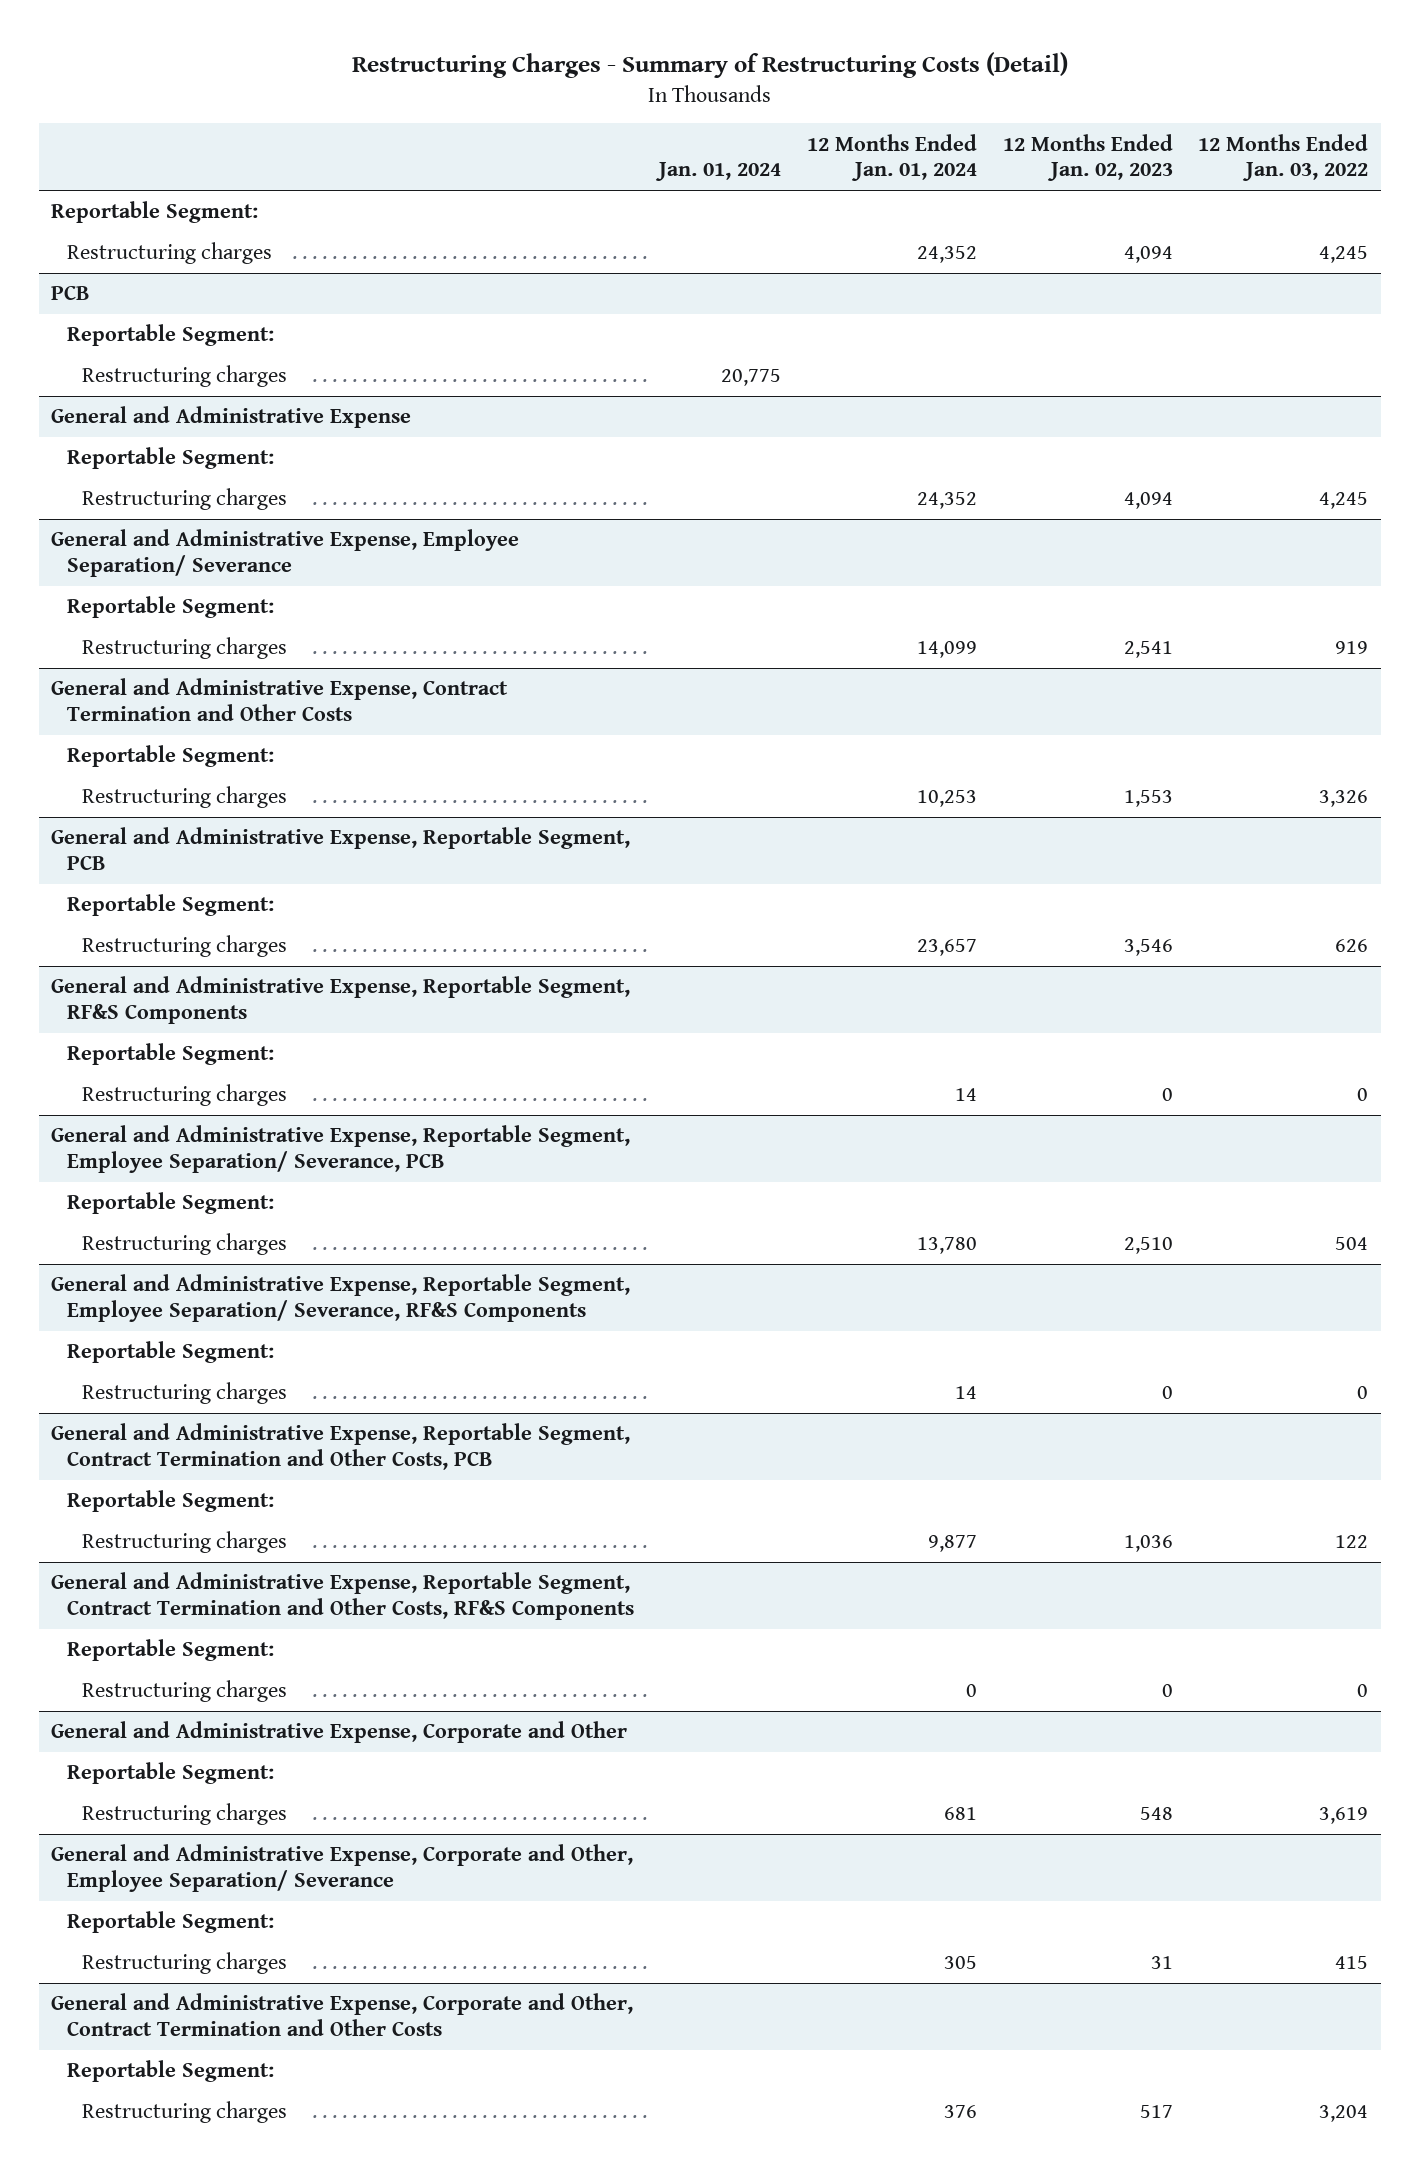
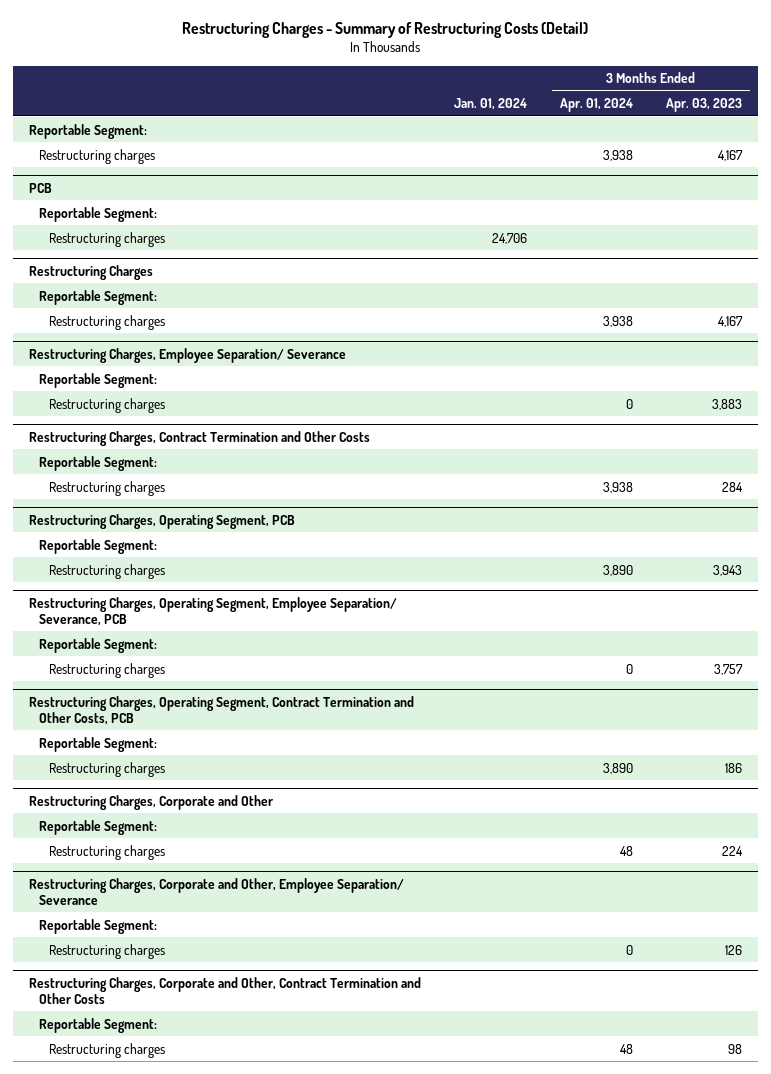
- | Jan. 01, 2024 | 12 Months Ended Jan. 01, 2024 | 12 Months Ended Jan. 02, 2023 | 12 Months Ended Jan. 03, 2022
+ | Jan. 01, 2024 | 3 Months Ended Apr. 01, 2024 | 3 Months Ended Apr. 03, 2023
@ PCB
- Restructuring charges | 20,775 | | |
- General and Administrative Expense
- Reportable Segment:
- Restructuring charges | | 24,352 | 4,094 | 4,245
- General and Administrative Expense, Employee Separation/ Severance
- Reportable Segment:
- Restructuring charges | | 14,099 | 2,541 | 919
- General and Administrative Expense, Contract Termination and Other Costs
@ PCB
+ Restructuring charges | 24,706 | |
+ Restructuring Charges
+ Reportable Segment:
+ Restructuring charges | | 3,938 | 4,167
+ Restructuring Charges, Employee Separation/ Severance
+ Reportable Segment:
+ Restructuring charges | | 0 | 3,883
+ Restructuring Charges, Contract Termination and Other Costs
- General and Administrative Expense, Reportable Segment, PCB
- Reportable Segment:
- Restructuring charges | | 23,657 | 3,546 | 626
- General and Administrative Expense, Reportable Segment, RF&S Components
- Reportable Segment:
- Restructuring charges | | 14 | 0 | 0
- General and Administrative Expense, Reportable Segment, Employee Separation/ Severance, PCB
- Reportable Segment:
- Restructuring charges | | 13,780 | 2,510 | 504
- General and Administrative Expense, Reportable Segment, Employee Separation/ Severance, RF&S Components
- Reportable Segment:
- Restructuring charges | | 14 | 0 | 0
- General and Administrative Expense, Reportable Segment, Contract Termination and Other Costs, PCB
+ Restructuring Charges, Operating Segment, PCB
+ Reportable Segment:
+ Restructuring charges | | 3,890 | 3,943
+ Restructuring Charges, Operating Segment, Employee Separation/ Severance, PCB
+ Reportable Segment:
+ Restructuring charges | | 0 | 3,757
+ Restructuring Charges, Operating Segment, Contract Termination and Other Costs, PCB
- General and Administrative Expense, Reportable Segment, Contract Termination and Other Costs, RF&S Components
- Reportable Segment:
- Restructuring charges | | 0 | 0 | 0
- General and Administrative Expense, Corporate and Other
- Reportable Segment:
- Restructuring charges | | 681 | 548 | 3,619
- General and Administrative Expense, Corporate and Other, Employee Separation/ Severance
+ Restructuring Charges, Corporate and Other
+ Reportable Segment:
+ Restructuring charges | | 48 | 224
+ Restructuring Charges, Corporate and Other, Employee Separation/ Severance
- General and Administrative Expense, Corporate and Other, Contract Termination and Other Costs
+ Restructuring Charges, Corporate and Other, Contract Termination and Other Costs

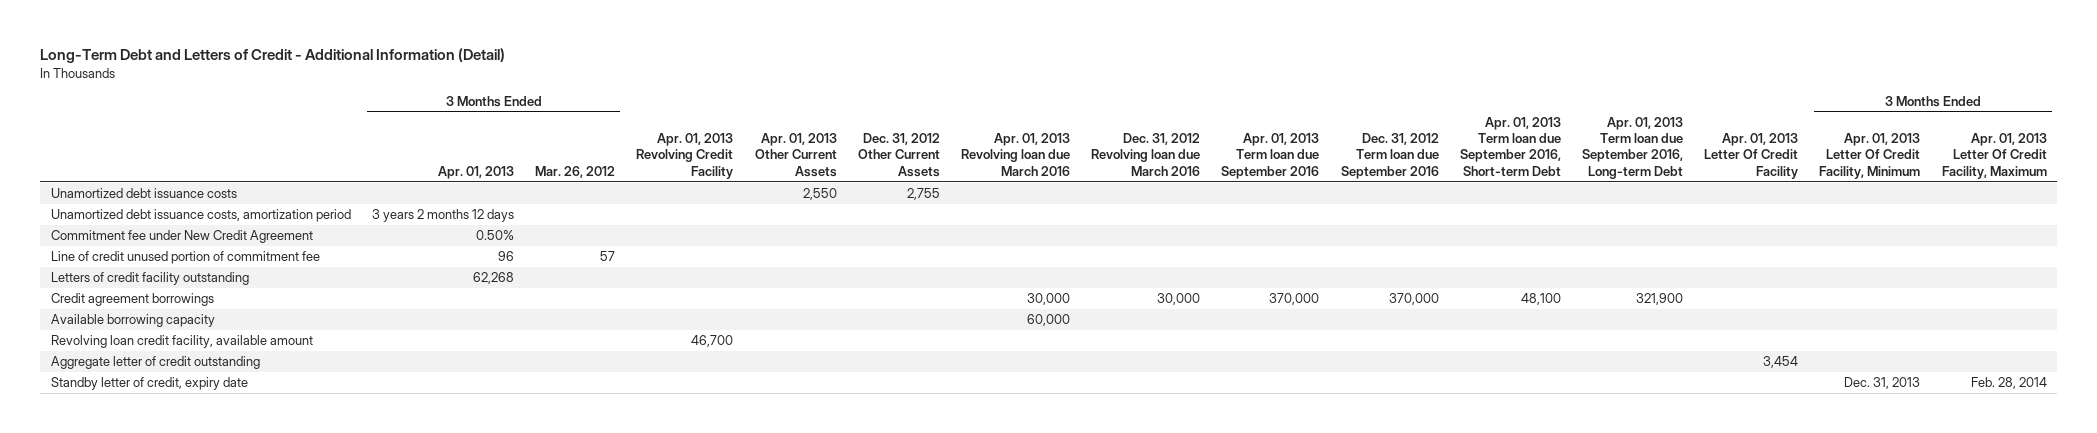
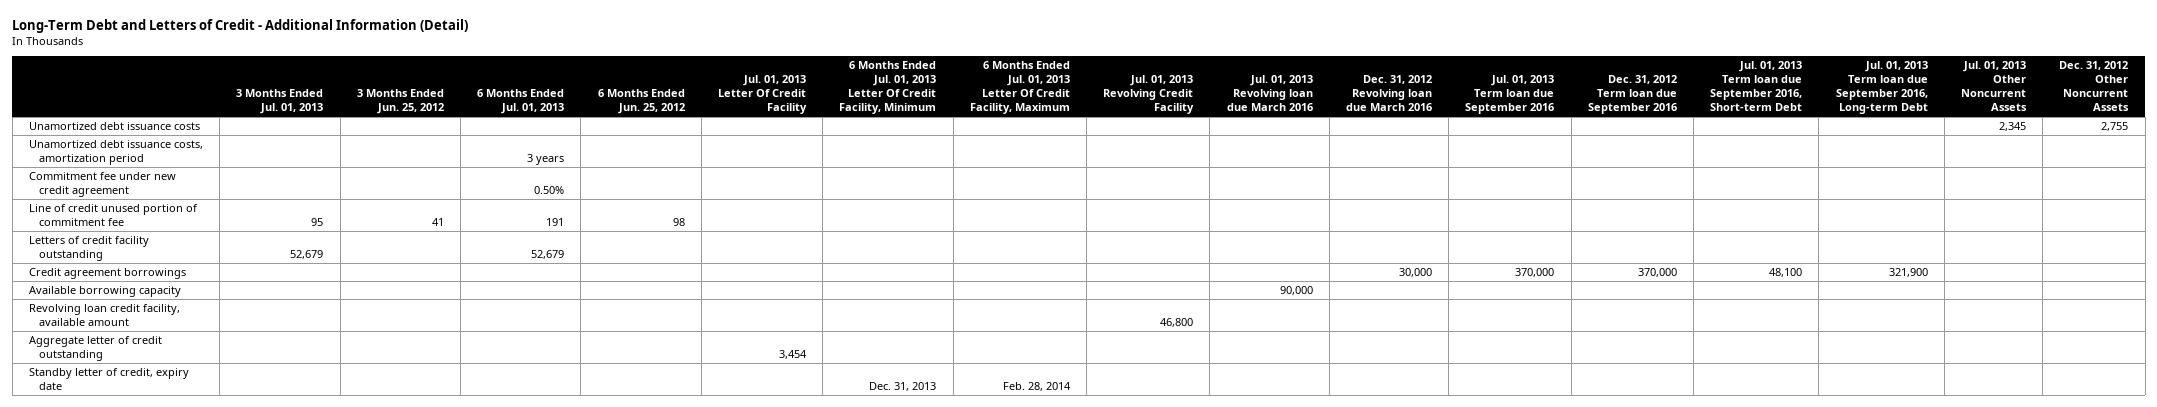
- | 3 Months Ended Apr. 01, 2013 | 3 Months Ended Mar. 26, 2012 | Apr. 01, 2013 Revolving Credit Facility | Apr. 01, 2013 Other Current Assets | Dec. 31, 2012 Other Current Assets | Apr. 01, 2013 Revolving loan due March 2016 | Dec. 31, 2012 Revolving loan due March 2016 | Apr. 01, 2013 Term loan due September 2016 | Dec. 31, 2012 Term loan due September 2016 | Apr. 01, 2013 Term loan due September 2016, Short-term Debt | Apr. 01, 2013 Term loan due September 2016, Long-term Debt | Apr. 01, 2013 Letter Of Credit Facility | 3 Months Ended Apr. 01, 2013 Letter Of Credit Facility, Minimum | 3 Months Ended Apr. 01, 2013 Letter Of Credit Facility, Maximum
+ | 3 Months Ended Jul. 01, 2013 | 3 Months Ended Jun. 25, 2012 | 6 Months Ended Jul. 01, 2013 | 6 Months Ended Jun. 25, 2012 | Jul. 01, 2013 Letter Of Credit Facility | 6 Months Ended Jul. 01, 2013 Letter Of Credit Facility, Minimum | 6 Months Ended Jul. 01, 2013 Letter Of Credit Facility, Maximum | Jul. 01, 2013 Revolving Credit Facility | Jul. 01, 2013 Revolving loan due March 2016 | Dec. 31, 2012 Revolving loan due March 2016 | Jul. 01, 2013 Term loan due September 2016 | Dec. 31, 2012 Term loan due September 2016 | Jul. 01, 2013 Term loan due September 2016, Short-term Debt | Jul. 01, 2013 Term loan due September 2016, Long-term Debt | Jul. 01, 2013 Other Noncurrent Assets | Dec. 31, 2012 Other Noncurrent Assets
- Commitment fee under New Credit Agreement | 0.50% | | | | | | | | | | | | |
+ Commitment fee under new credit agreement | | | 0.50% | | | | | | | | | | | | |

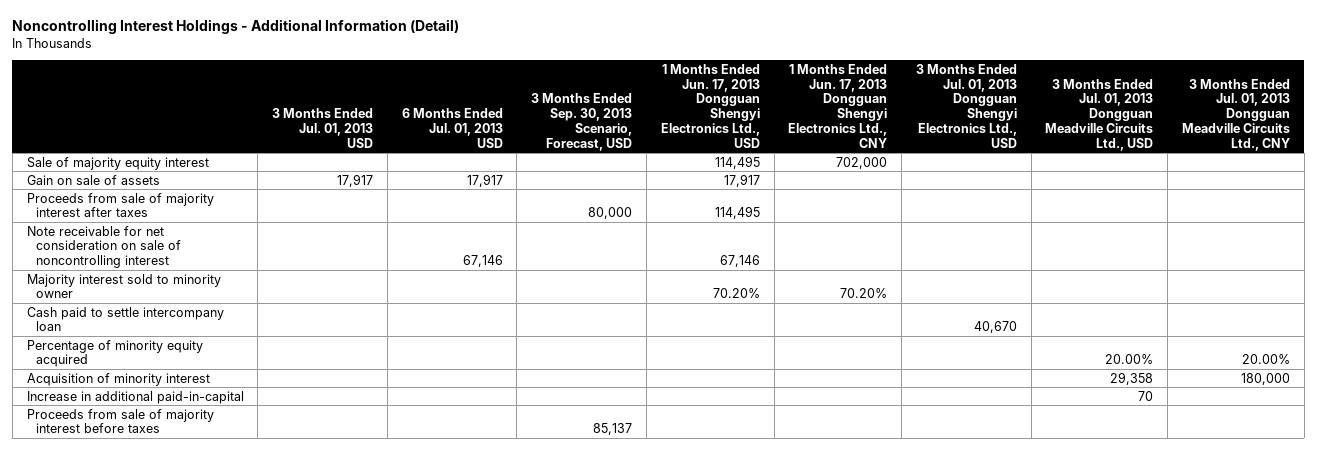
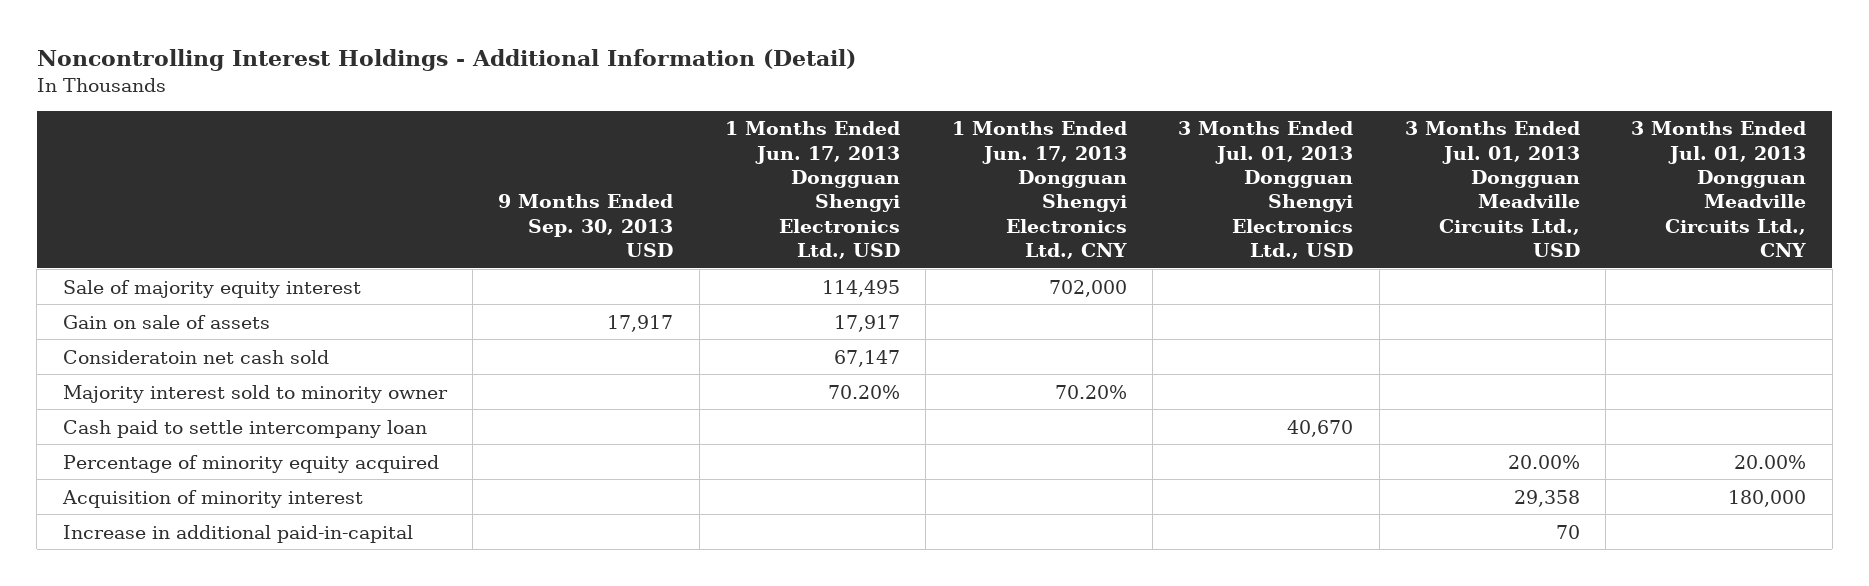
- | 3 Months Ended Jul. 01, 2013 USD | 6 Months Ended Jul. 01, 2013 USD | 3 Months Ended Sep. 30, 2013 Scenario, Forecast, USD | 1 Months Ended Jun. 17, 2013 Dongguan Shengyi Electronics Ltd., USD | 1 Months Ended Jun. 17, 2013 Dongguan Shengyi Electronics Ltd., CNY | 3 Months Ended Jul. 01, 2013 Dongguan Shengyi Electronics Ltd., USD | 3 Months Ended Jul. 01, 2013 Dongguan Meadville Circuits Ltd., USD | 3 Months Ended Jul. 01, 2013 Dongguan Meadville Circuits Ltd., CNY
+ | 9 Months Ended Sep. 30, 2013 USD | 1 Months Ended Jun. 17, 2013 Dongguan Shengyi Electronics Ltd., USD | 1 Months Ended Jun. 17, 2013 Dongguan Shengyi Electronics Ltd., CNY | 3 Months Ended Jul. 01, 2013 Dongguan Shengyi Electronics Ltd., USD | 3 Months Ended Jul. 01, 2013 Dongguan Meadville Circuits Ltd., USD | 3 Months Ended Jul. 01, 2013 Dongguan Meadville Circuits Ltd., CNY
- Proceeds from sale of majority interest after taxes | | | 80,000 | 114,495 | | | |
- Note receivable for net consideration on sale of noncontrolling interest | | 67,146 | | 67,146 | | | |
+ Consideratoin net cash sold | | 67,147 | | | |
- Proceeds from sale of majority interest before taxes | | | 85,137 | | | | |

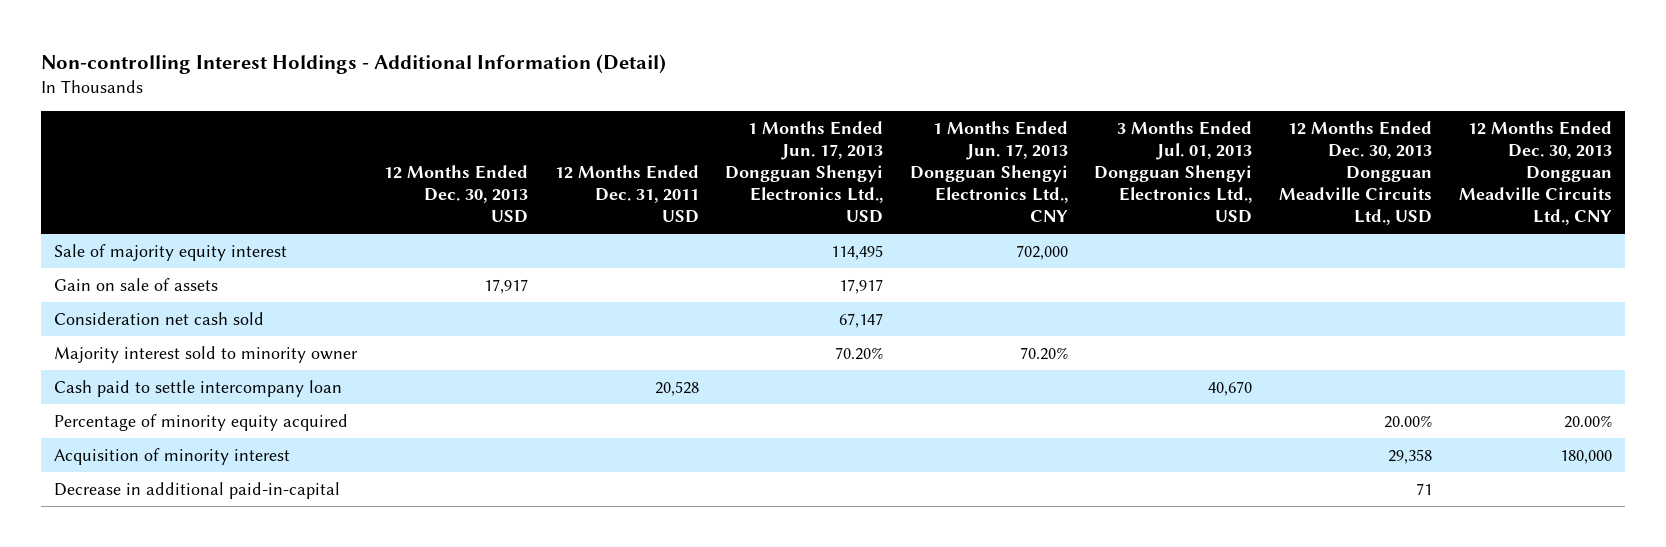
- Noncontrolling Interest Holdings - Additional Information (Detail)
+ Non-controlling Interest Holdings - Additional Information (Detail)
- | 9 Months Ended Sep. 30, 2013 USD | 1 Months Ended Jun. 17, 2013 Dongguan Shengyi Electronics Ltd., USD | 1 Months Ended Jun. 17, 2013 Dongguan Shengyi Electronics Ltd., CNY | 3 Months Ended Jul. 01, 2013 Dongguan Shengyi Electronics Ltd., USD | 3 Months Ended Jul. 01, 2013 Dongguan Meadville Circuits Ltd., USD | 3 Months Ended Jul. 01, 2013 Dongguan Meadville Circuits Ltd., CNY
+ | 12 Months Ended Dec. 30, 2013 USD | 12 Months Ended Dec. 31, 2011 USD | 1 Months Ended Jun. 17, 2013 Dongguan Shengyi Electronics Ltd., USD | 1 Months Ended Jun. 17, 2013 Dongguan Shengyi Electronics Ltd., CNY | 3 Months Ended Jul. 01, 2013 Dongguan Shengyi Electronics Ltd., USD | 12 Months Ended Dec. 30, 2013 Dongguan Meadville Circuits Ltd., USD | 12 Months Ended Dec. 30, 2013 Dongguan Meadville Circuits Ltd., CNY
- Consideratoin net cash sold | | 67,147 | | | |
+ Consideration net cash sold | | | 67,147 | | | |
- Increase in additional paid-in-capital | | | | | 70 |
+ Decrease in additional paid-in-capital | | | | | | 71 |

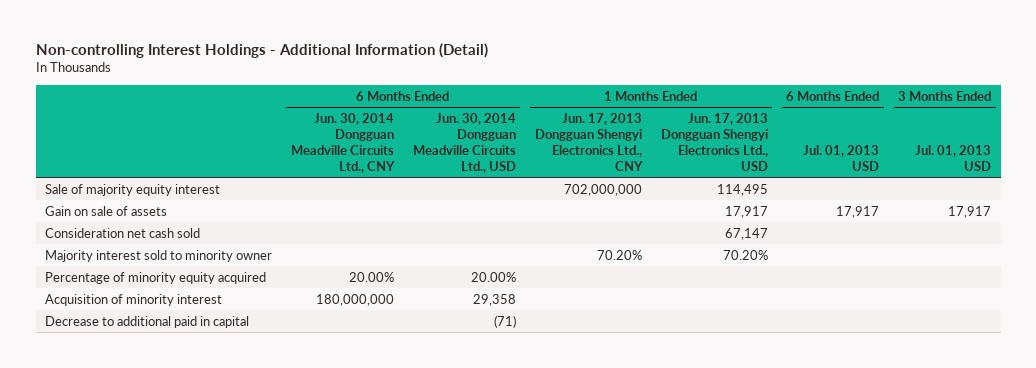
- | 12 Months Ended Dec. 30, 2013 USD | 12 Months Ended Dec. 31, 2011 USD | 1 Months Ended Jun. 17, 2013 Dongguan Shengyi Electronics Ltd., USD | 1 Months Ended Jun. 17, 2013 Dongguan Shengyi Electronics Ltd., CNY | 3 Months Ended Jul. 01, 2013 Dongguan Shengyi Electronics Ltd., USD | 12 Months Ended Dec. 30, 2013 Dongguan Meadville Circuits Ltd., USD | 12 Months Ended Dec. 30, 2013 Dongguan Meadville Circuits Ltd., CNY
+ | 6 Months Ended Jun. 30, 2014 Dongguan Meadville Circuits Ltd., CNY | 6 Months Ended Jun. 30, 2014 Dongguan Meadville Circuits Ltd., USD | 1 Months Ended Jun. 17, 2013 Dongguan Shengyi Electronics Ltd., CNY | 1 Months Ended Jun. 17, 2013 Dongguan Shengyi Electronics Ltd., USD | 6 Months Ended Jul. 01, 2013 USD | 3 Months Ended Jul. 01, 2013 USD
- Sale of majority equity interest | | | 114,495 | 702,000 | | |
+ Sale of majority equity interest | | | 702,000,000 | 114,495 | |
- Cash paid to settle intercompany loan | | 20,528 | | | 40,670 | |
- Decrease in additional paid-in-capital | | | | | | 71 |
+ Decrease to additional paid in capital | | (71) | | | |

